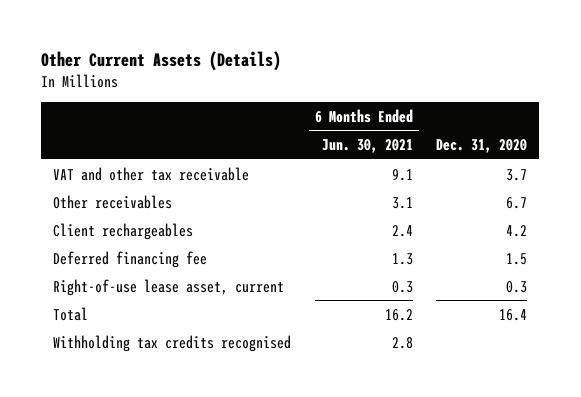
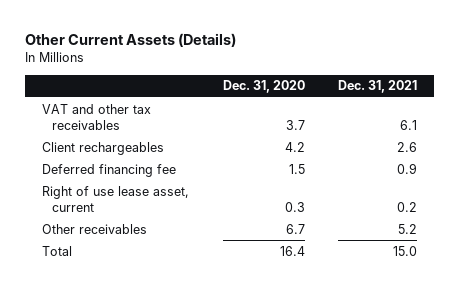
- | 6 Months Ended Jun. 30, 2021 | Dec. 31, 2020
+ | Dec. 31, 2020 | Dec. 31, 2021
- VAT and other tax receivable | 9.1 | 3.7
+ VAT and other tax receivables | 3.7 | 6.1
- Right-of-use lease asset, current | 0.3 | 0.3
+ Right of use lease asset, current | 0.3 | 0.2
moved down: Other receivables | 6.7 | 5.2
- Withholding tax credits recognised | 2.8 |

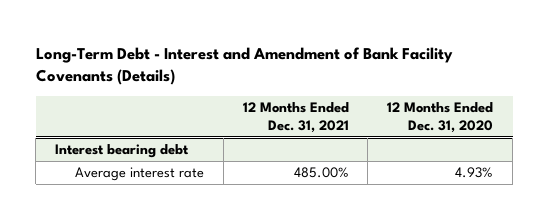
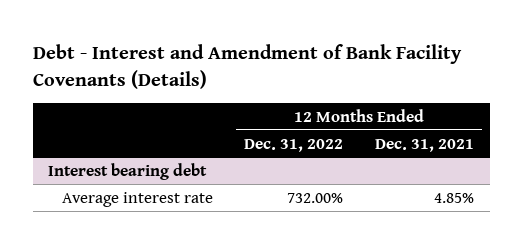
- Long-Term Debt - Interest and Amendment of Bank Facility Covenants (Details)
+ Debt - Interest and Amendment of Bank Facility Covenants (Details)
- | 12 Months Ended Dec. 31, 2021 | 12 Months Ended Dec. 31, 2020
+ | 12 Months Ended Dec. 31, 2022 | 12 Months Ended Dec. 31, 2021
@ Interest bearing debt
- Average interest rate | 485.00% | 4.93%
+ Average interest rate | 732.00% | 4.85%

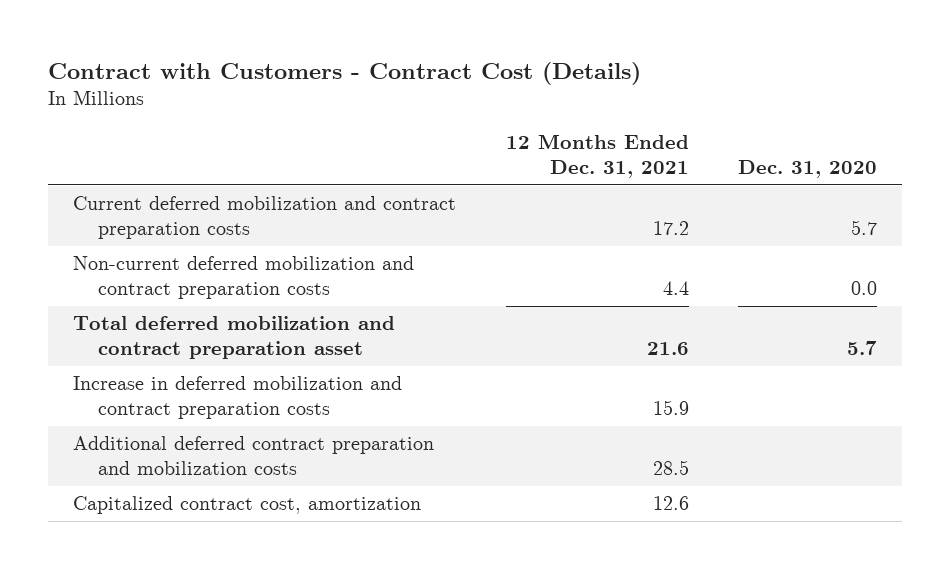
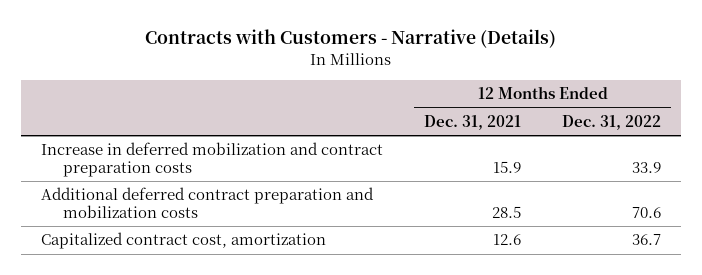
- Contract with Customers - Contract Cost (Details)
+ Contracts with Customers - Narrative (Details)
- | 12 Months Ended Dec. 31, 2021 | Dec. 31, 2020
+ | 12 Months Ended Dec. 31, 2021 | 12 Months Ended Dec. 31, 2022
- Current deferred mobilization and contract preparation costs | 17.2 | 5.7
- Non-current deferred mobilization and contract preparation costs | 4.4 | 0.0
- Total deferred mobilization and contract preparation asset | 21.6 | 5.7

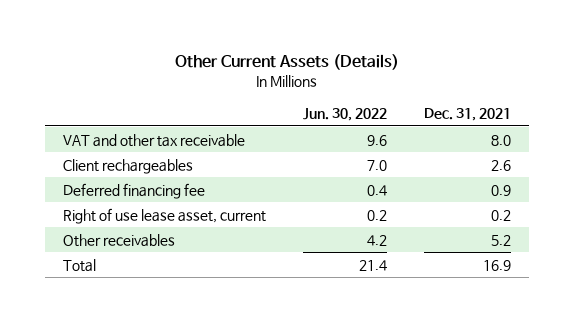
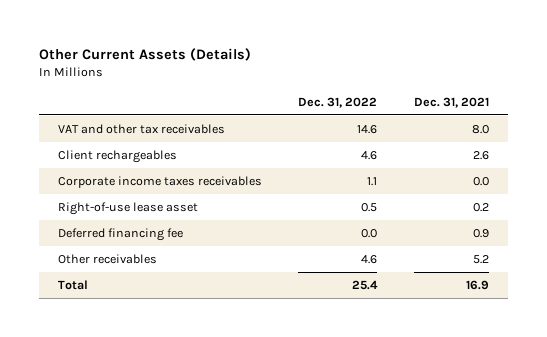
- | Jun. 30, 2022 | Dec. 31, 2021
+ | Dec. 31, 2022 | Dec. 31, 2021
- VAT and other tax receivable | 9.6 | 8.0
+ VAT and other tax receivables | 14.6 | 8.0
+ Corporate income taxes receivables | 1.1 | 0.0
+ Right-of-use lease asset | 0.5 | 0.2
- Right of use lease asset, current | 0.2 | 0.2

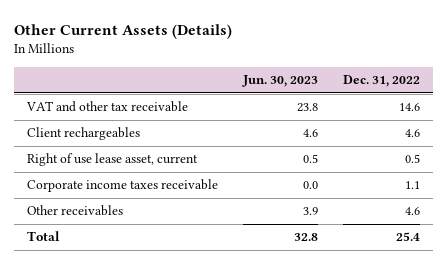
- | Dec. 31, 2022 | Dec. 31, 2021
+ | Jun. 30, 2023 | Dec. 31, 2022
- VAT and other tax receivables | 14.6 | 8.0
+ VAT and other tax receivable | 23.8 | 14.6
- Corporate income taxes receivables | 1.1 | 0.0
- Right-of-use lease asset | 0.5 | 0.2
- Deferred financing fee | 0.0 | 0.9
+ Right of use lease asset, current | 0.5 | 0.5
+ Corporate income taxes receivable | 0.0 | 1.1

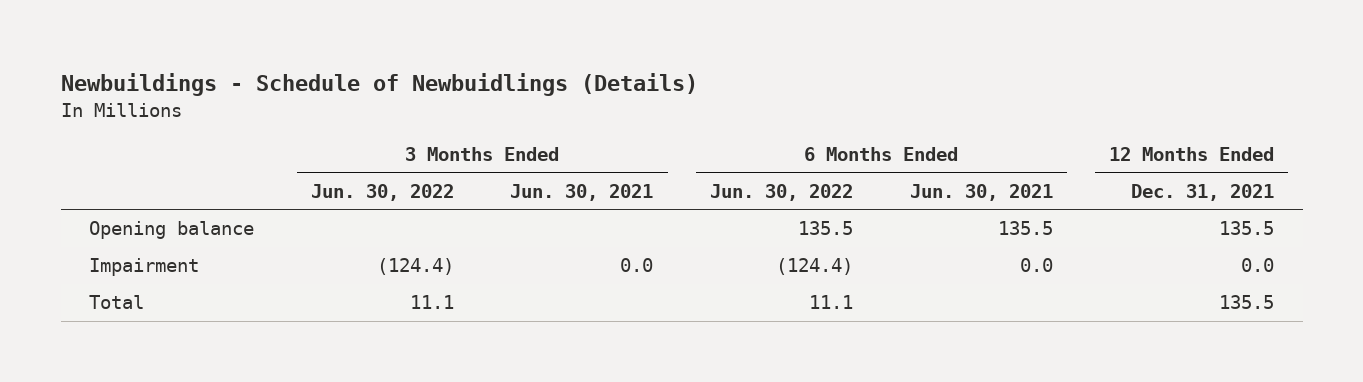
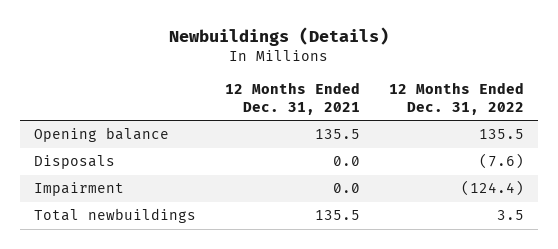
- Newbuildings - Schedule of Newbuidlings (Details)
+ Newbuildings (Details)
- | 3 Months Ended Jun. 30, 2022 | 3 Months Ended Jun. 30, 2021 | 6 Months Ended Jun. 30, 2022 | 6 Months Ended Jun. 30, 2021 | 12 Months Ended Dec. 31, 2021
+ | 12 Months Ended Dec. 31, 2021 | 12 Months Ended Dec. 31, 2022
+ Disposals | 0.0 | (7.6)
- Total | 11.1 | | 11.1 | | 135.5
+ Total newbuildings | 135.5 | 3.5

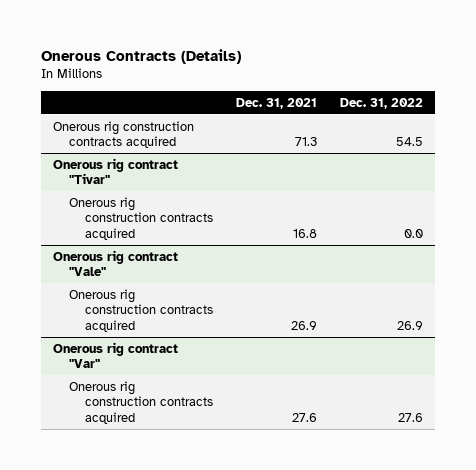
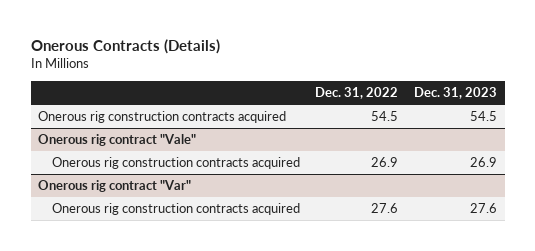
- | Dec. 31, 2021 | Dec. 31, 2022
+ | Dec. 31, 2022 | Dec. 31, 2023
- Onerous rig contract "Tivar"
- Onerous rig construction contracts acquired | 16.8 | 0.0

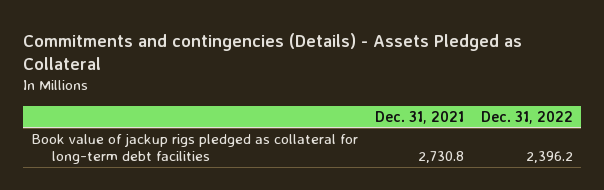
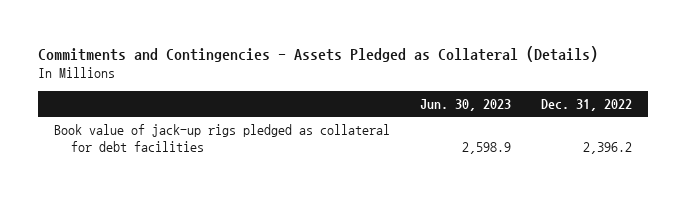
- Commitments and contingencies (Details) - Assets Pledged as Collateral
+ Commitments and Contingencies - Assets Pledged as Collateral (Details)
- | Dec. 31, 2021 | Dec. 31, 2022
+ | Jun. 30, 2023 | Dec. 31, 2022
- Book value of jackup rigs pledged as collateral for long-term debt facilities | 2,730.8 | 2,396.2
+ Book value of jack-up rigs pledged as collateral for debt facilities | 2,598.9 | 2,396.2

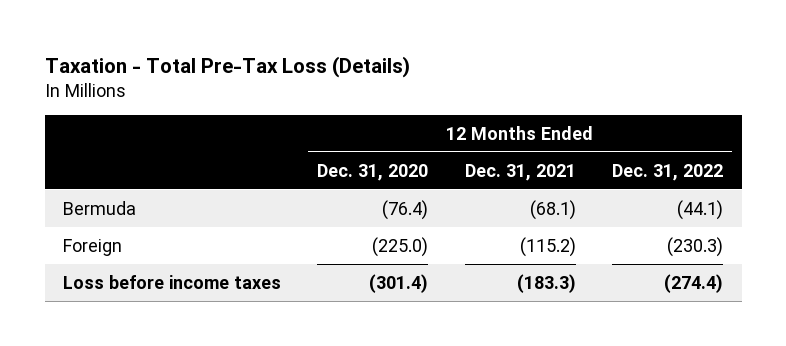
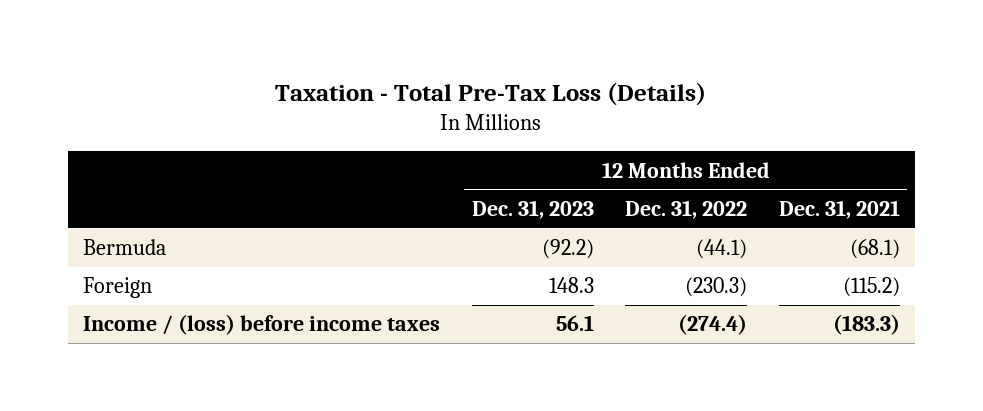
- | 12 Months Ended Dec. 31, 2020 | 12 Months Ended Dec. 31, 2021 | 12 Months Ended Dec. 31, 2022
+ | 12 Months Ended Dec. 31, 2023 | 12 Months Ended Dec. 31, 2022 | 12 Months Ended Dec. 31, 2021
- Loss before income taxes | (301.4) | (183.3) | (274.4)
+ Income / (loss) before income taxes | 56.1 | (274.4) | (183.3)

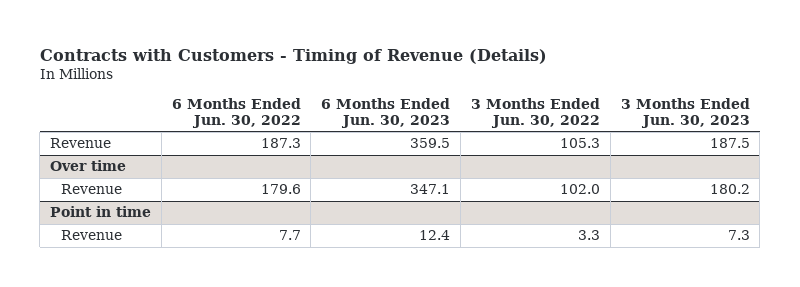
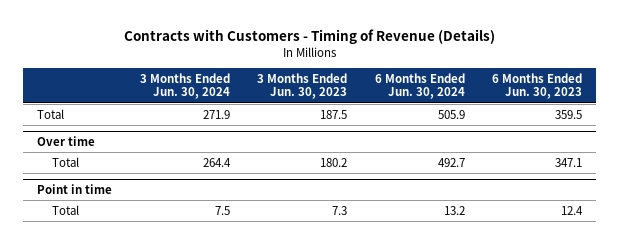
- | 6 Months Ended Jun. 30, 2022 | 6 Months Ended Jun. 30, 2023 | 3 Months Ended Jun. 30, 2022 | 3 Months Ended Jun. 30, 2023
+ | 3 Months Ended Jun. 30, 2024 | 3 Months Ended Jun. 30, 2023 | 6 Months Ended Jun. 30, 2024 | 6 Months Ended Jun. 30, 2023
- Revenue | 187.3 | 359.5 | 105.3 | 187.5
+ Total | 271.9 | 187.5 | 505.9 | 359.5
@ Over time
- Revenue | 179.6 | 347.1 | 102.0 | 180.2
+ Total | 264.4 | 180.2 | 492.7 | 347.1
@ Point in time
- Revenue | 7.7 | 12.4 | 3.3 | 7.3
+ Total | 7.5 | 7.3 | 13.2 | 12.4

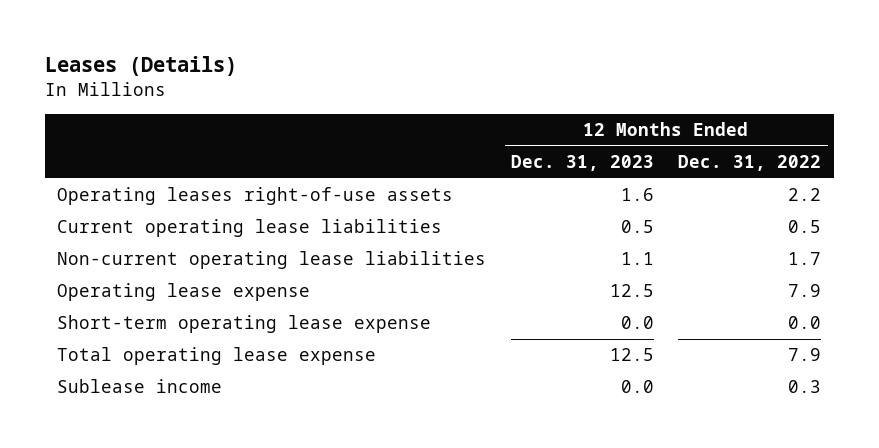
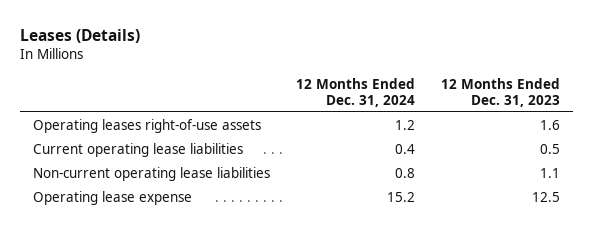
- | 12 Months Ended Dec. 31, 2023 | 12 Months Ended Dec. 31, 2022
+ | 12 Months Ended Dec. 31, 2024 | 12 Months Ended Dec. 31, 2023
- Short-term operating lease expense | 0.0 | 0.0
- Total operating lease expense | 12.5 | 7.9
- Sublease income | 0.0 | 0.3

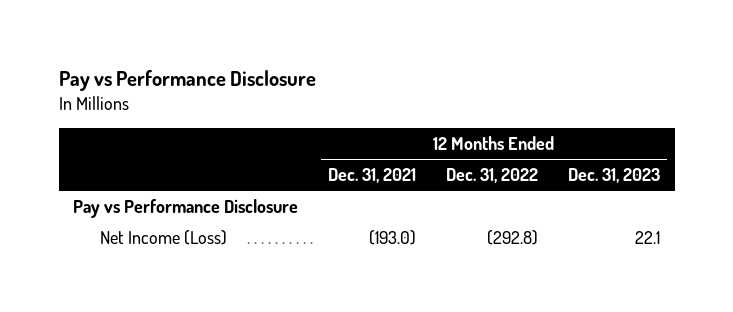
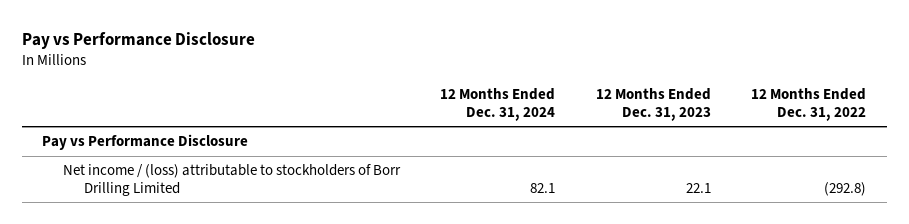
- | 12 Months Ended Dec. 31, 2021 | 12 Months Ended Dec. 31, 2022 | 12 Months Ended Dec. 31, 2023
+ | 12 Months Ended Dec. 31, 2024 | 12 Months Ended Dec. 31, 2023 | 12 Months Ended Dec. 31, 2022
- Net Income (Loss) | (193.0) | (292.8) | 22.1
+ Net income / (loss) attributable to stockholders of Borr Drilling Limited | 82.1 | 22.1 | (292.8)

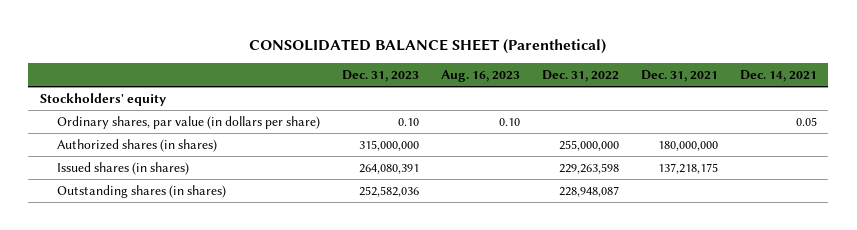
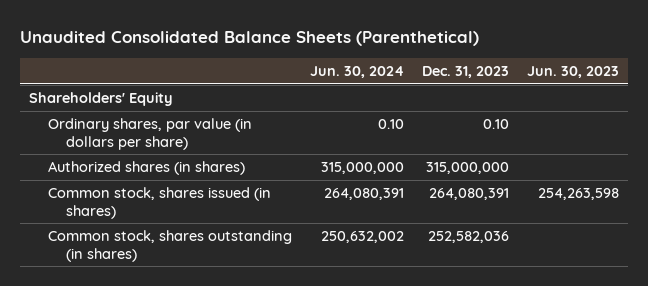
- CONSOLIDATED BALANCE SHEET (Parenthetical)
+ Unaudited Consolidated Balance Sheets (Parenthetical)
- | Dec. 31, 2023 | Aug. 16, 2023 | Dec. 31, 2022 | Dec. 31, 2021 | Dec. 14, 2021
+ | Jun. 30, 2024 | Dec. 31, 2023 | Jun. 30, 2023
- Stockholders' equity
+ Shareholders' Equity
- Issued shares (in shares) | 264,080,391 | | 229,263,598 | 137,218,175 |
- Outstanding shares (in shares) | 252,582,036 | | 228,948,087 | |
+ Common stock, shares issued (in shares) | 264,080,391 | 264,080,391 | 254,263,598
+ Common stock, shares outstanding (in shares) | 250,632,002 | 252,582,036 |

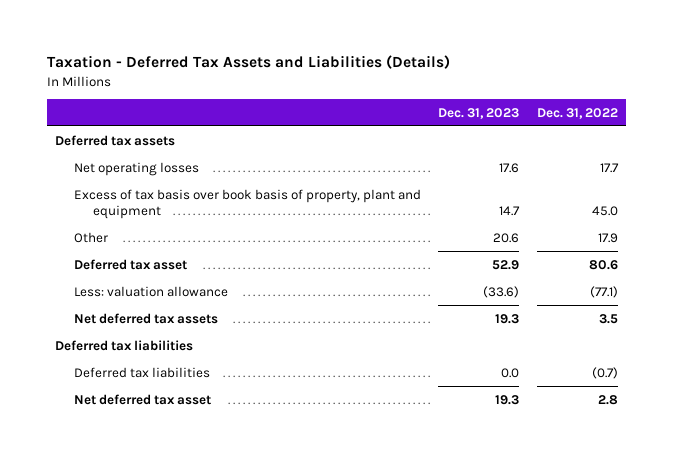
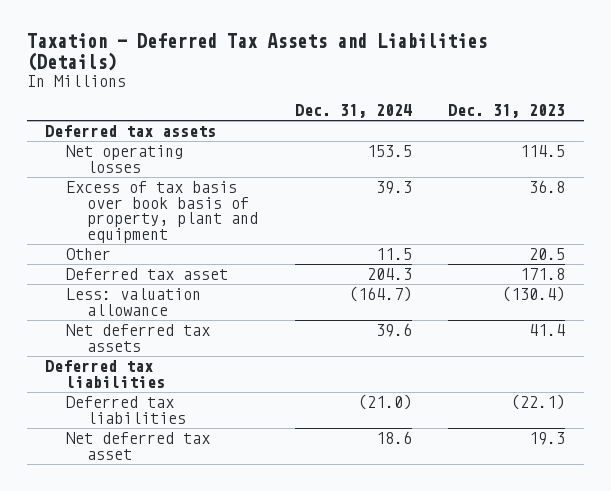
- | Dec. 31, 2023 | Dec. 31, 2022
+ | Dec. 31, 2024 | Dec. 31, 2023
- Net operating losses | 17.6 | 17.7
- Excess of tax basis over book basis of property, plant and equipment | 14.7 | 45.0
- Other | 20.6 | 17.9
- Deferred tax asset | 52.9 | 80.6
- Less: valuation allowance | (33.6) | (77.1)
- Net deferred tax assets | 19.3 | 3.5
+ Net operating losses | 153.5 | 114.5
+ Excess of tax basis over book basis of property, plant and equipment | 39.3 | 36.8
+ Other | 11.5 | 20.5
+ Deferred tax asset | 204.3 | 171.8
+ Less: valuation allowance | (164.7) | (130.4)
+ Net deferred tax assets | 39.6 | 41.4
- Deferred tax liabilities | 0.0 | (0.7)
+ Deferred tax liabilities | (21.0) | (22.1)

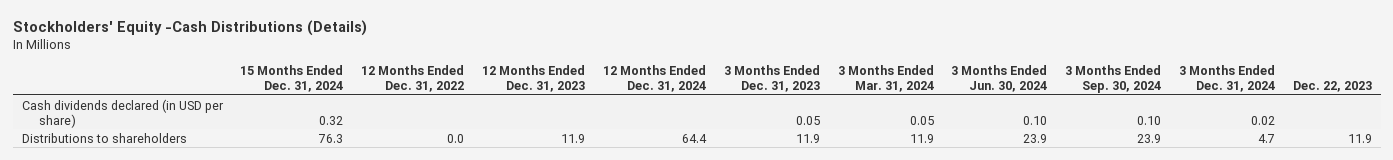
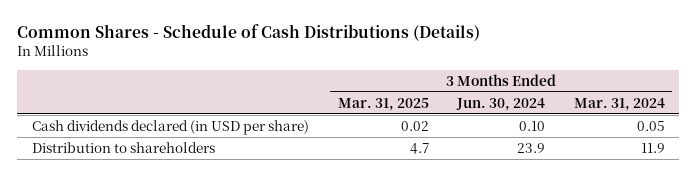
- Stockholders' Equity -Cash Distributions (Details)
+ Common Shares - Schedule of Cash Distributions (Details)
- | 15 Months Ended Dec. 31, 2024 | 12 Months Ended Dec. 31, 2022 | 12 Months Ended Dec. 31, 2023 | 12 Months Ended Dec. 31, 2024 | 3 Months Ended Dec. 31, 2023 | 3 Months Ended Mar. 31, 2024 | 3 Months Ended Jun. 30, 2024 | 3 Months Ended Sep. 30, 2024 | 3 Months Ended Dec. 31, 2024 | Dec. 22, 2023
+ | 3 Months Ended Mar. 31, 2025 | 3 Months Ended Jun. 30, 2024 | 3 Months Ended Mar. 31, 2024
- Distributions to shareholders | 76.3 | 0.0 | 11.9 | 64.4 | 11.9 | 11.9 | 23.9 | 23.9 | 4.7 | 11.9
+ Distribution to shareholders | 4.7 | 23.9 | 11.9

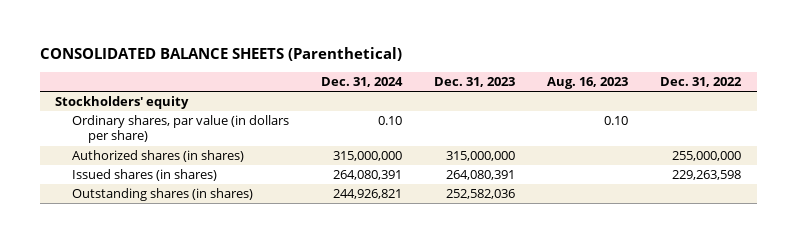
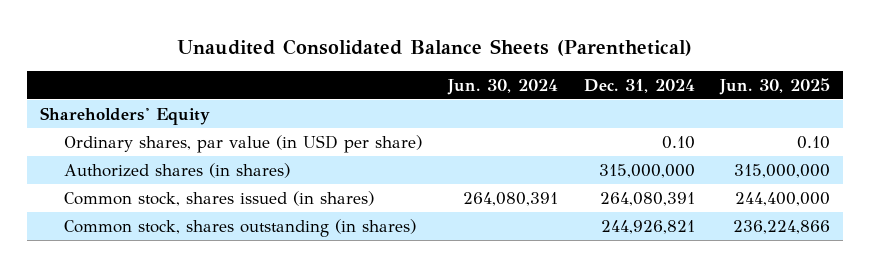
- CONSOLIDATED BALANCE SHEETS (Parenthetical)
+ Unaudited Consolidated Balance Sheets (Parenthetical)
- | Dec. 31, 2024 | Dec. 31, 2023 | Aug. 16, 2023 | Dec. 31, 2022
+ | Jun. 30, 2024 | Dec. 31, 2024 | Jun. 30, 2025
- Stockholders' equity
- Ordinary shares, par value (in dollars per share) | 0.10 | | 0.10 |
+ Shareholders' Equity
+ Ordinary shares, par value (in USD per share) | | 0.10 | 0.10
- Issued shares (in shares) | 264,080,391 | 264,080,391 | | 229,263,598
- Outstanding shares (in shares) | 244,926,821 | 252,582,036 | |
+ Common stock, shares issued (in shares) | 264,080,391 | 264,080,391 | 244,400,000
+ Common stock, shares outstanding (in shares) | | 244,926,821 | 236,224,866

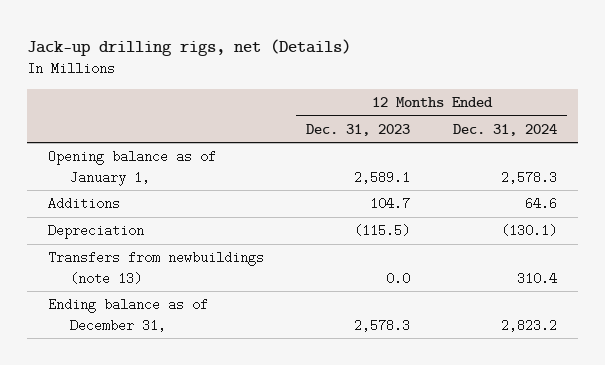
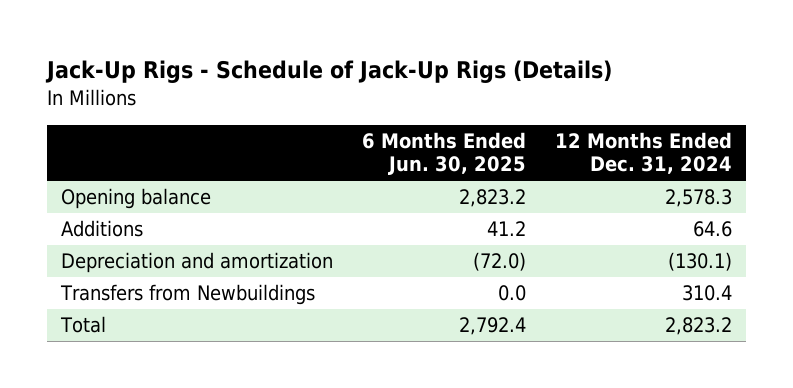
- Jack-up drilling rigs, net (Details)
+ Jack-Up Rigs - Schedule of Jack-Up Rigs (Details)
- | 12 Months Ended Dec. 31, 2023 | 12 Months Ended Dec. 31, 2024
+ | 6 Months Ended Jun. 30, 2025 | 12 Months Ended Dec. 31, 2024
- Opening balance as of January 1, | 2,589.1 | 2,578.3
+ Opening balance | 2,823.2 | 2,578.3
- Depreciation | (115.5) | (130.1)
- Transfers from newbuildings (note 13) | 0.0 | 310.4
- Ending balance as of December 31, | 2,578.3 | 2,823.2
+ Depreciation and amortization | (72.0) | (130.1)
+ Transfers from Newbuildings | 0.0 | 310.4
+ Total | 2,792.4 | 2,823.2

